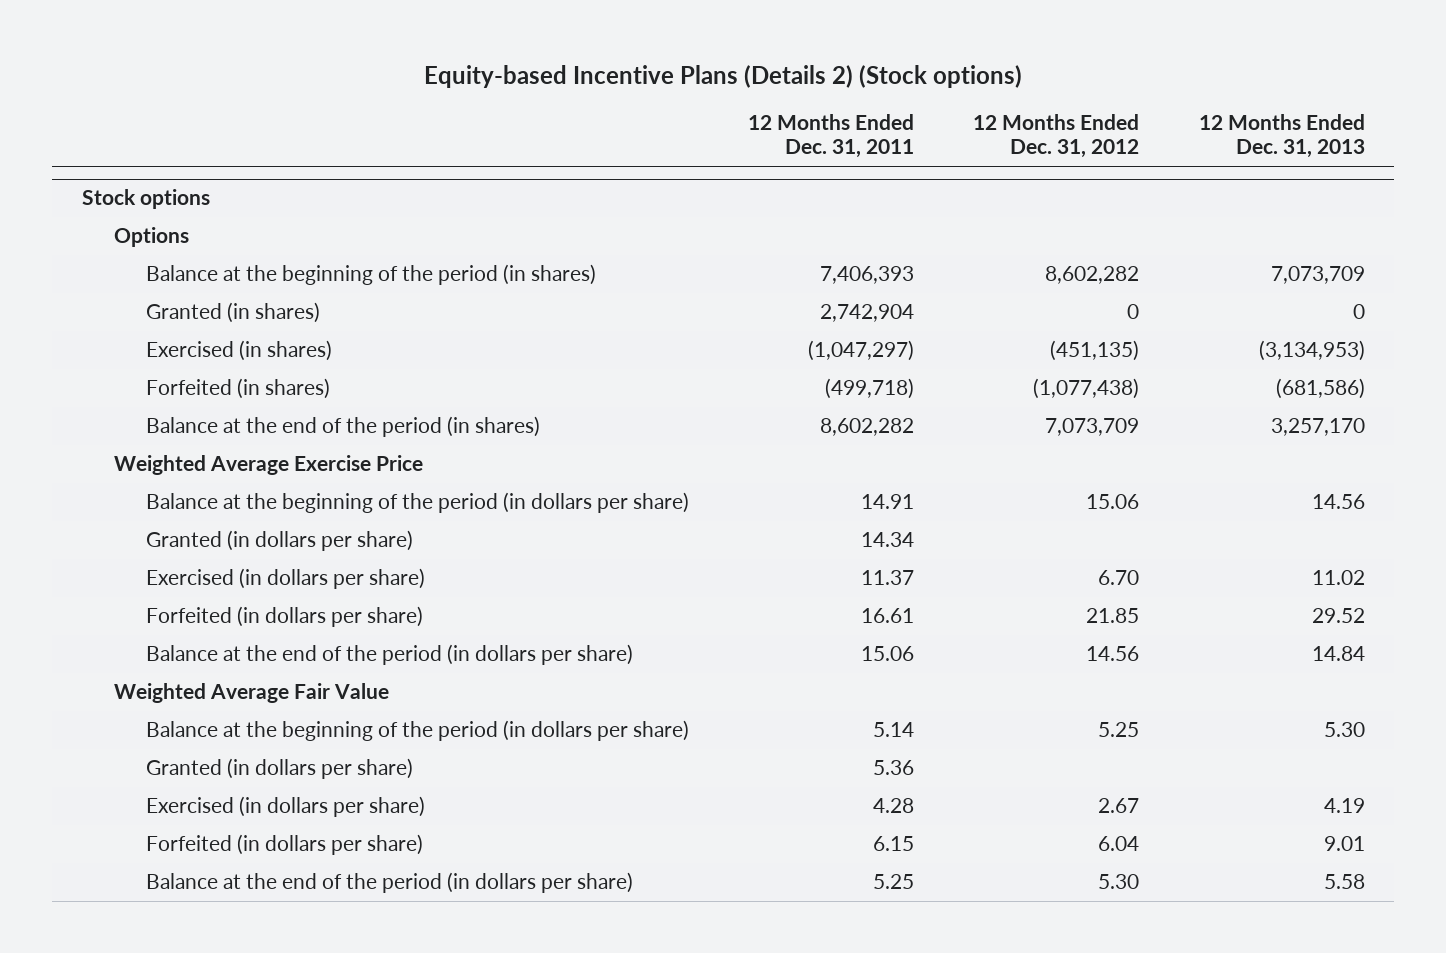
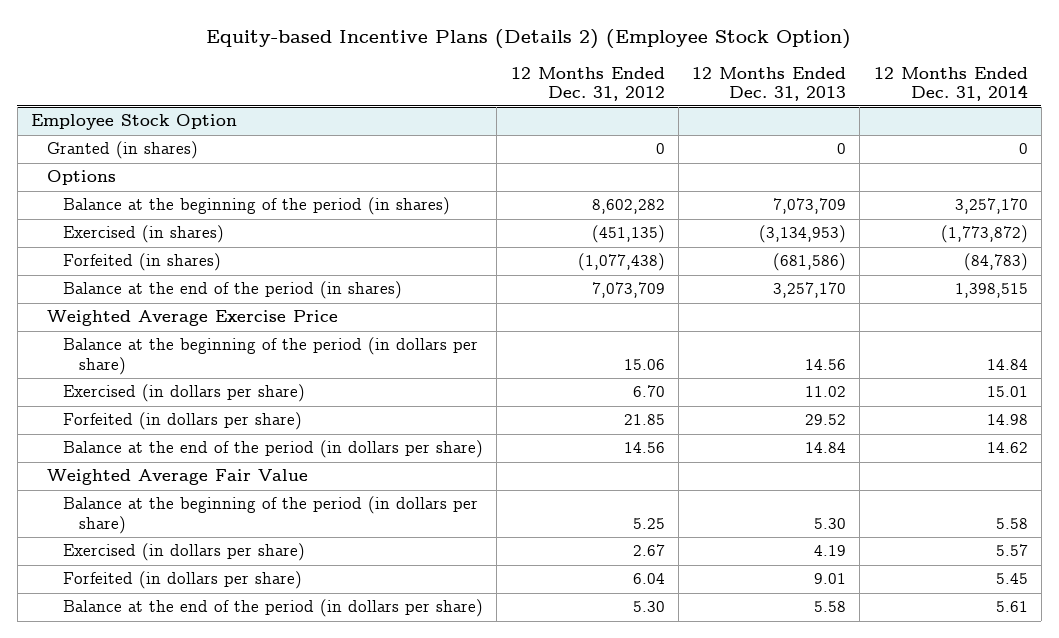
- Equity-based Incentive Plans (Details 2) (Stock options)
+ Equity-based Incentive Plans (Details 2) (Employee Stock Option)
- | 12 Months Ended Dec. 31, 2011 | 12 Months Ended Dec. 31, 2012 | 12 Months Ended Dec. 31, 2013
+ | 12 Months Ended Dec. 31, 2012 | 12 Months Ended Dec. 31, 2013 | 12 Months Ended Dec. 31, 2014
- Stock options
+ Employee Stock Option
+ Granted (in shares) | 0 | 0 | 0
- Granted (in shares) | 2,742,904 | 0 | 0
- Granted (in dollars per share) | 14.34 | |
- Granted (in dollars per share) | 5.36 | |

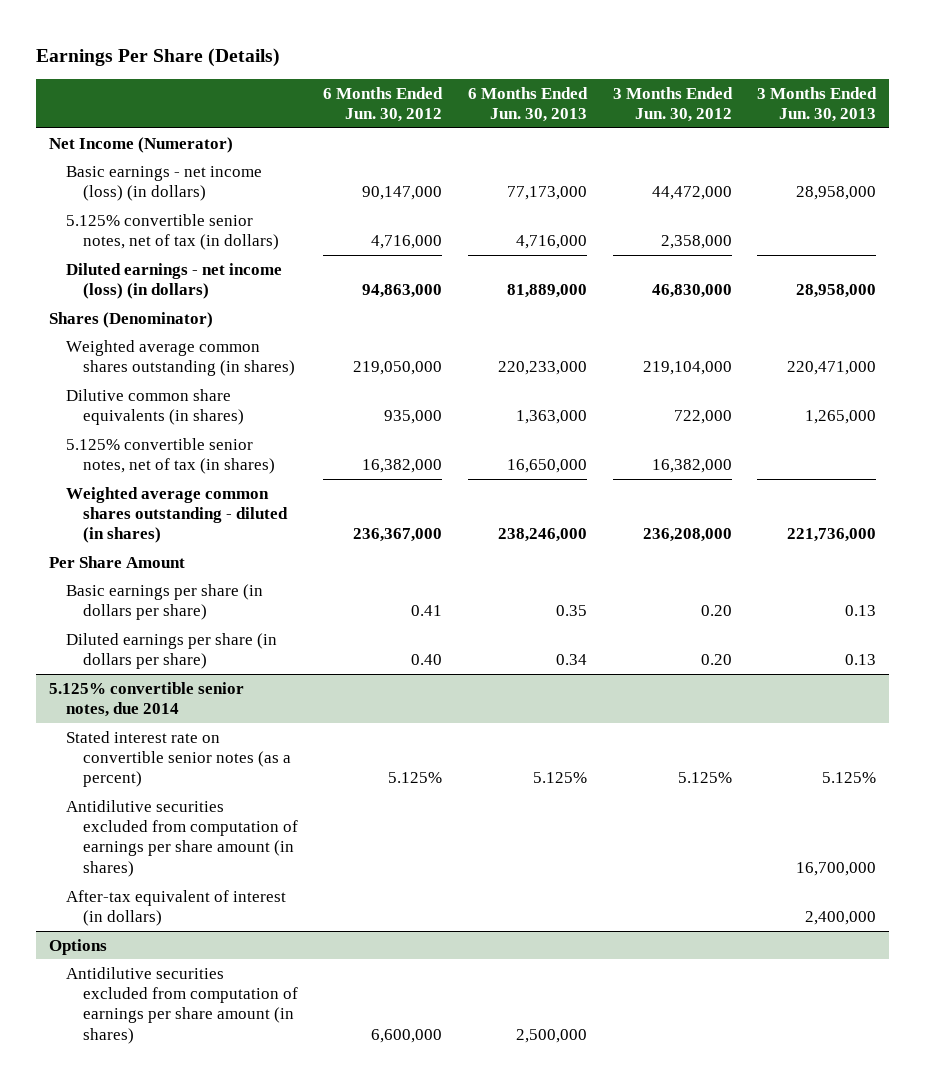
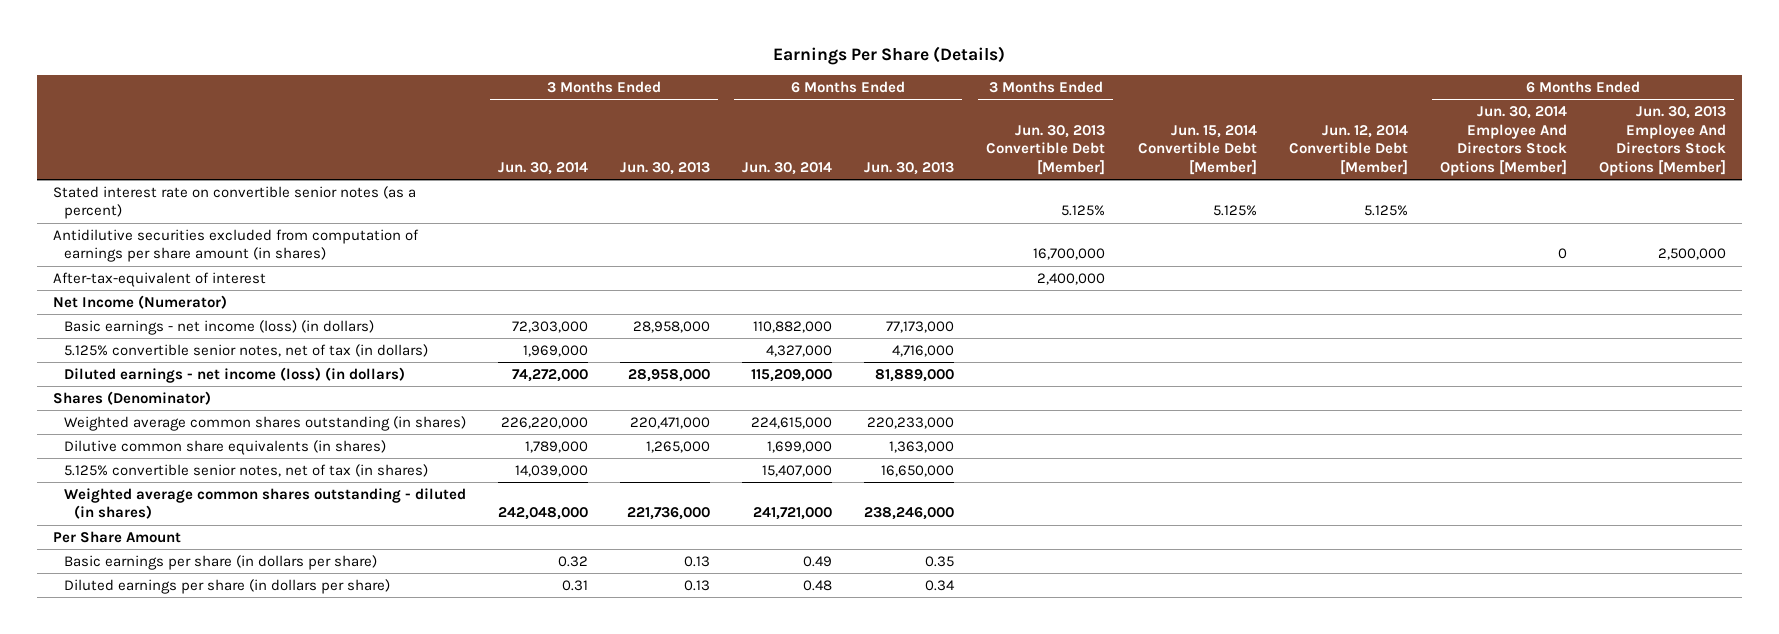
- | 6 Months Ended Jun. 30, 2012 | 6 Months Ended Jun. 30, 2013 | 3 Months Ended Jun. 30, 2012 | 3 Months Ended Jun. 30, 2013
+ | 3 Months Ended Jun. 30, 2014 | 3 Months Ended Jun. 30, 2013 | 6 Months Ended Jun. 30, 2014 | 6 Months Ended Jun. 30, 2013 | 3 Months Ended Jun. 30, 2013 Convertible Debt [Member] | Jun. 15, 2014 Convertible Debt [Member] | Jun. 12, 2014 Convertible Debt [Member] | 6 Months Ended Jun. 30, 2014 Employee And Directors Stock Options [Member] | 6 Months Ended Jun. 30, 2013 Employee And Directors Stock Options [Member]
+ Stated interest rate on convertible senior notes (as a percent) | | | | | 5.125% | 5.125% | 5.125% | |
+ Antidilutive securities excluded from computation of earnings per share amount (in shares) | | | | | 16,700,000 | | | 0 | 2,500,000
+ After-tax-equivalent of interest | | | | | 2,400,000 | | | |
- 5.125% convertible senior notes, due 2014
- Stated interest rate on convertible senior notes (as a percent) | 5.125% | 5.125% | 5.125% | 5.125%
- Antidilutive securities excluded from computation of earnings per share amount (in shares) | | | | 16,700,000
- After-tax equivalent of interest (in dollars) | | | | 2,400,000
- Options
- Antidilutive securities excluded from computation of earnings per share amount (in shares) | 6,600,000 | 2,500,000 | |

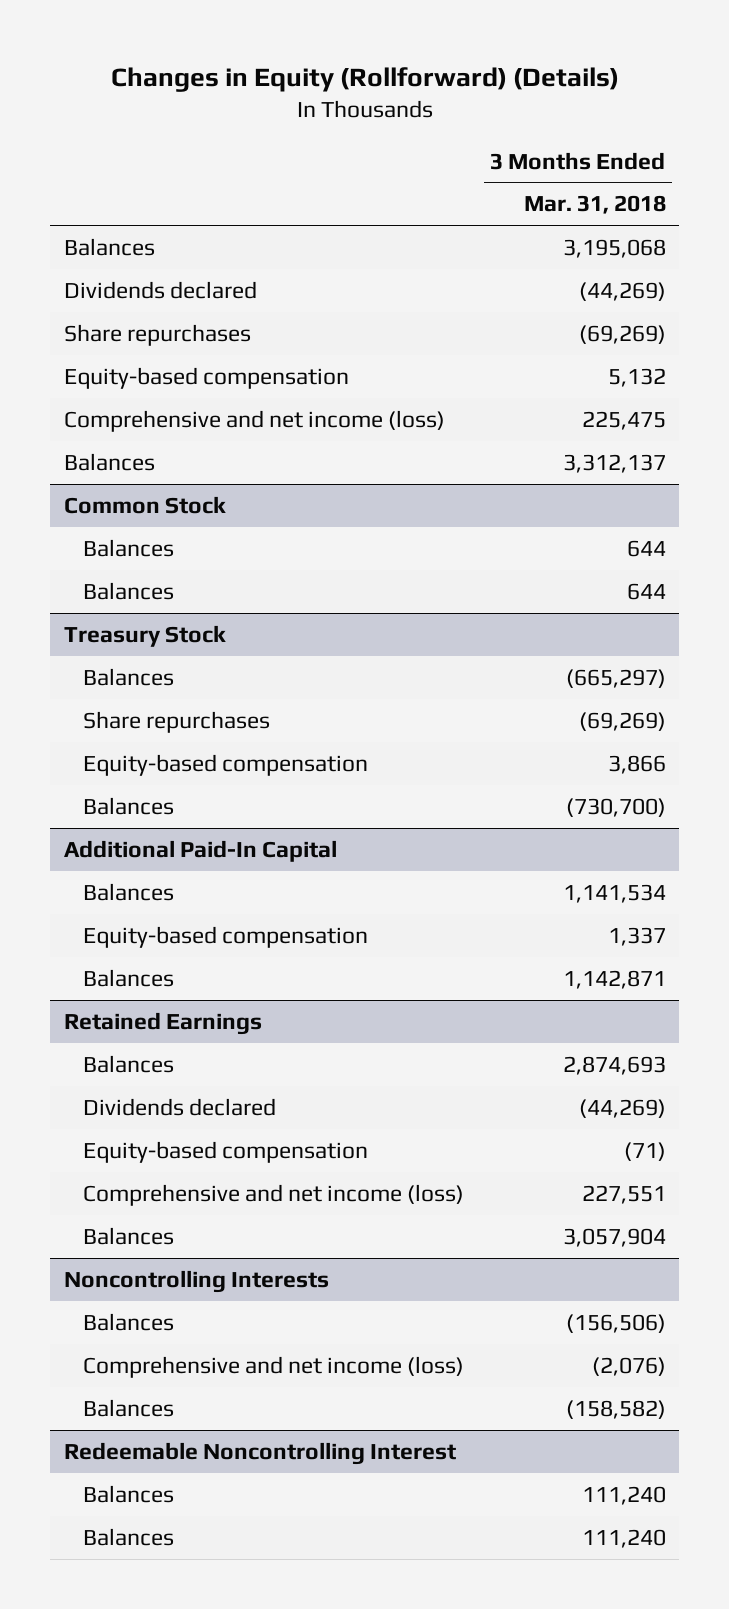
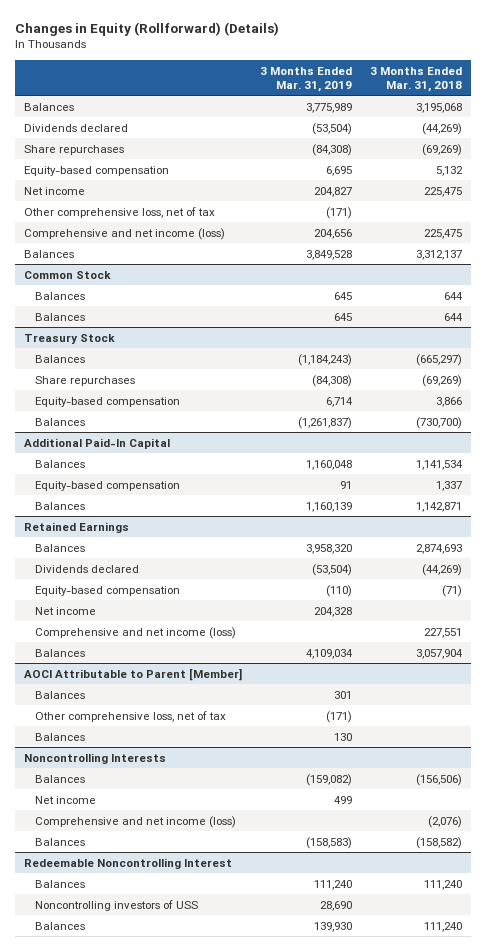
- | 3 Months Ended Mar. 31, 2018
+ | 3 Months Ended Mar. 31, 2019 | 3 Months Ended Mar. 31, 2018
+ Net income | 204,827 | 225,475
+ Other comprehensive loss, net of tax | (171) |
@ Retained Earnings
+ Net income | 204,328 |
+ AOCI Attributable to Parent [Member]
+ Balances | 301 |
+ Other comprehensive loss, net of tax | (171) |
+ Balances | 130 |
@ Noncontrolling Interests
+ Net income | 499 |
@ Redeemable Noncontrolling Interest
+ Noncontrolling investors of USS | 28,690 |

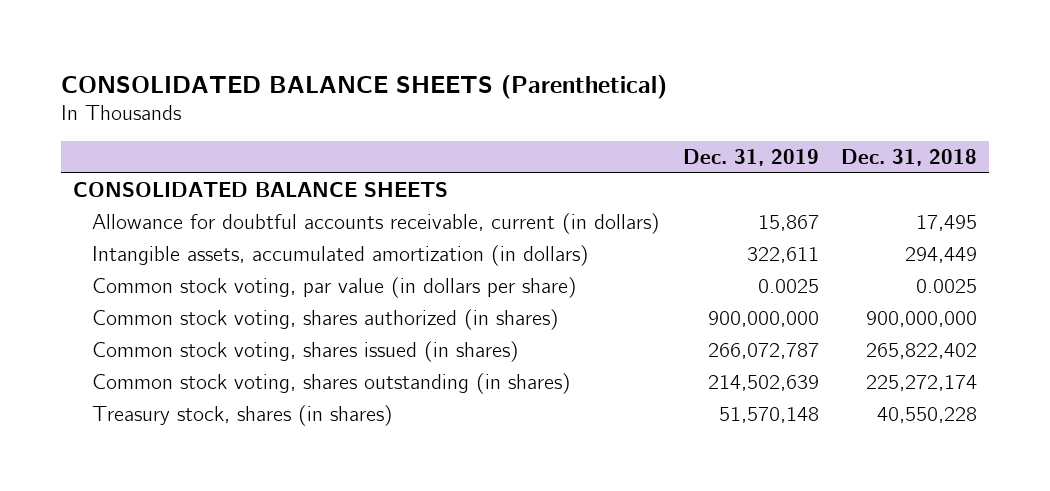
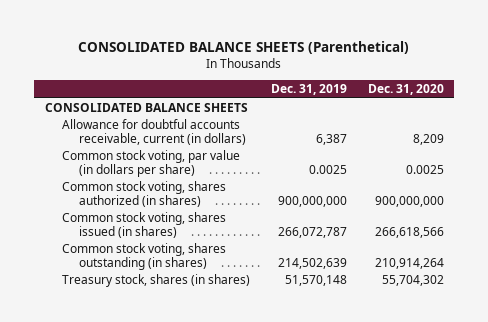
- | Dec. 31, 2019 | Dec. 31, 2018
+ | Dec. 31, 2019 | Dec. 31, 2020
- Allowance for doubtful accounts receivable, current (in dollars) | 15,867 | 17,495
- Intangible assets, accumulated amortization (in dollars) | 322,611 | 294,449
+ Allowance for doubtful accounts receivable, current (in dollars) | 6,387 | 8,209

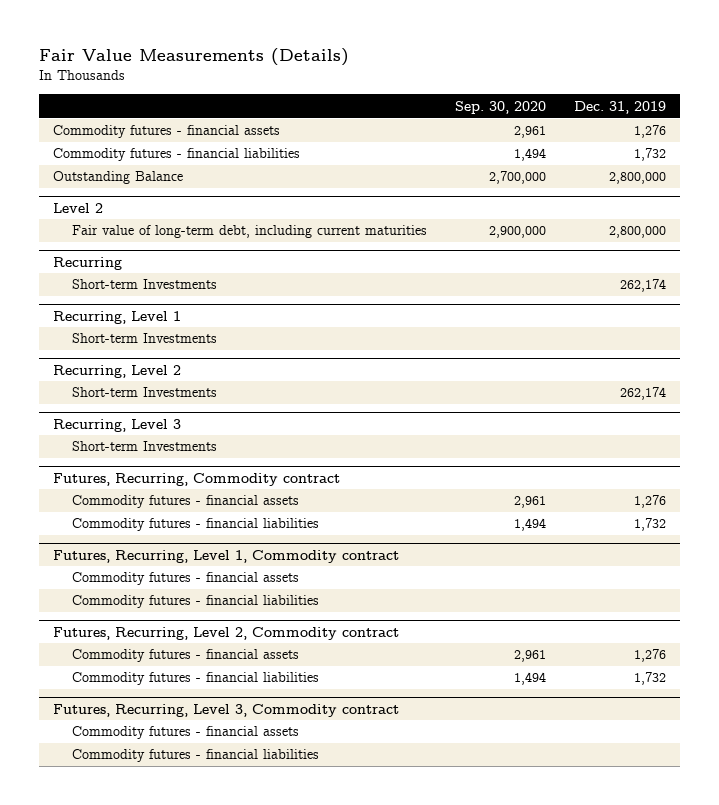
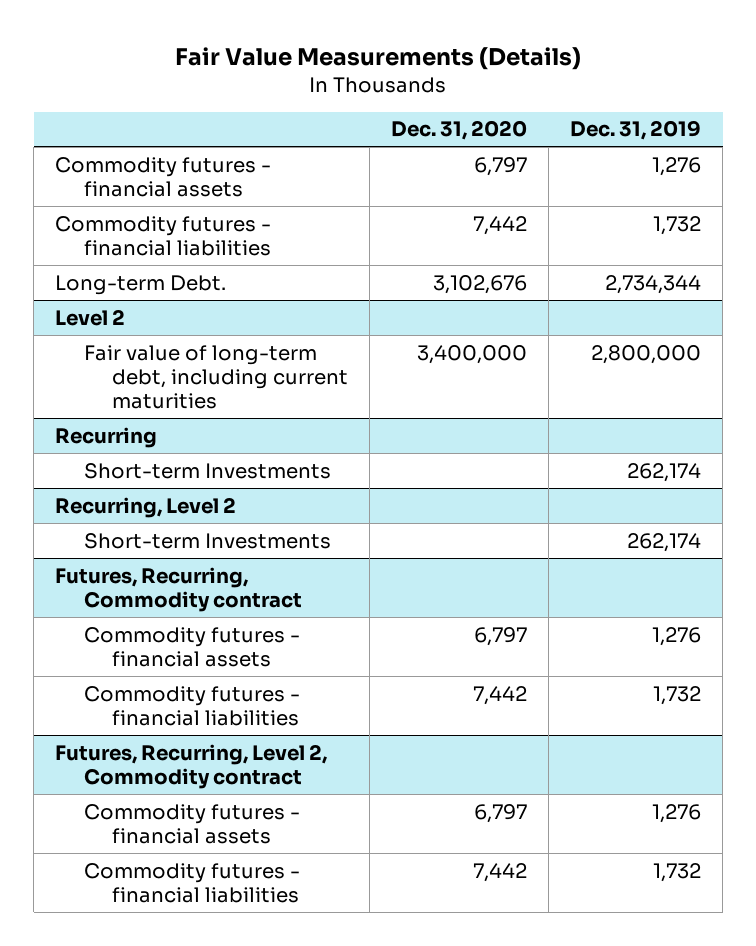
- | Sep. 30, 2020 | Dec. 31, 2019
+ | Dec. 31, 2020 | Dec. 31, 2019
- Outstanding Balance | 2,700,000 | 2,800,000
+ Long-term Debt. | 3,102,676 | 2,734,344
- Recurring, Level 1
- Short-term Investments
- Recurring, Level 3
- Short-term Investments
- Futures, Recurring, Level 1, Commodity contract
- Commodity futures - financial assets
- Commodity futures - financial liabilities
- Futures, Recurring, Level 3, Commodity contract
- Commodity futures - financial assets
- Commodity futures - financial liabilities

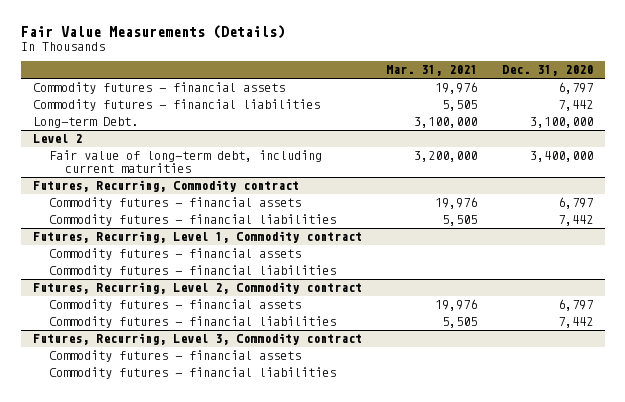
- | Dec. 31, 2020 | Dec. 31, 2019
+ | Mar. 31, 2021 | Dec. 31, 2020
- Long-term Debt. | 3,102,676 | 2,734,344
+ Long-term Debt. | 3,100,000 | 3,100,000
- Recurring
- Short-term Investments | | 262,174
- Recurring, Level 2
- Short-term Investments | | 262,174
+ Futures, Recurring, Level 1, Commodity contract
+ Commodity futures - financial assets
+ Commodity futures - financial liabilities
+ Futures, Recurring, Level 3, Commodity contract
+ Commodity futures - financial assets
+ Commodity futures - financial liabilities

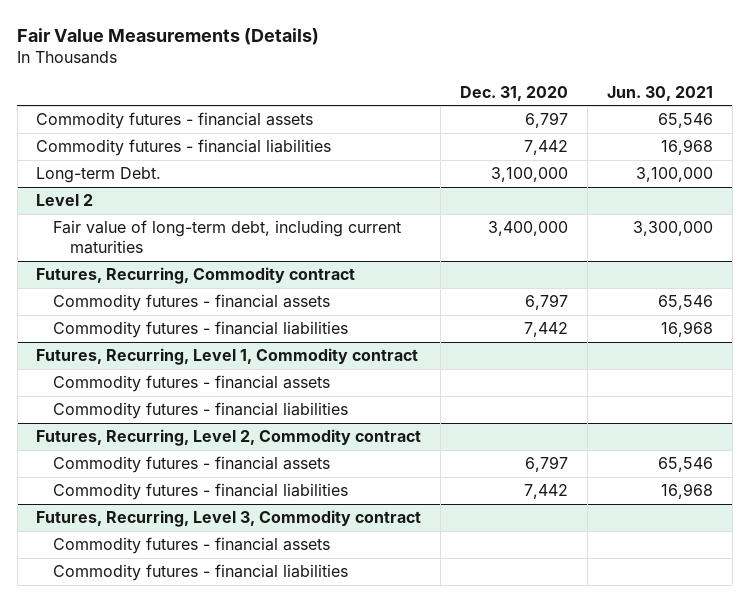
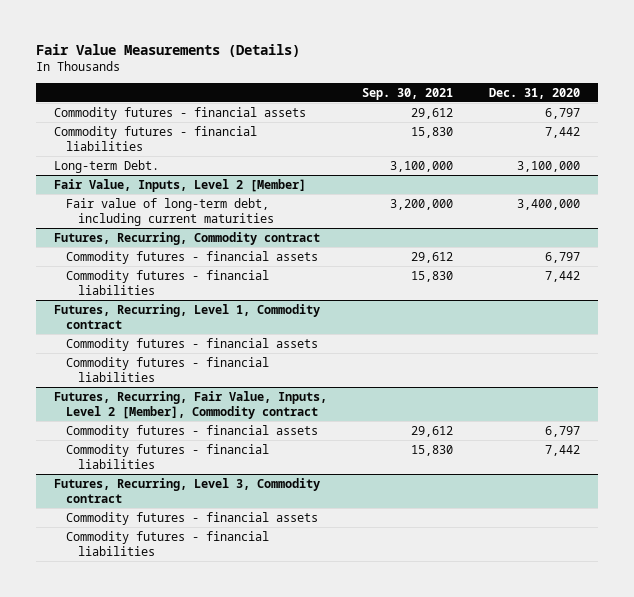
- | Dec. 31, 2020 | Jun. 30, 2021
+ | Sep. 30, 2021 | Dec. 31, 2020
- Level 2
+ Fair Value, Inputs, Level 2 [Member]
- Futures, Recurring, Level 2, Commodity contract
+ Futures, Recurring, Fair Value, Inputs, Level 2 [Member], Commodity contract

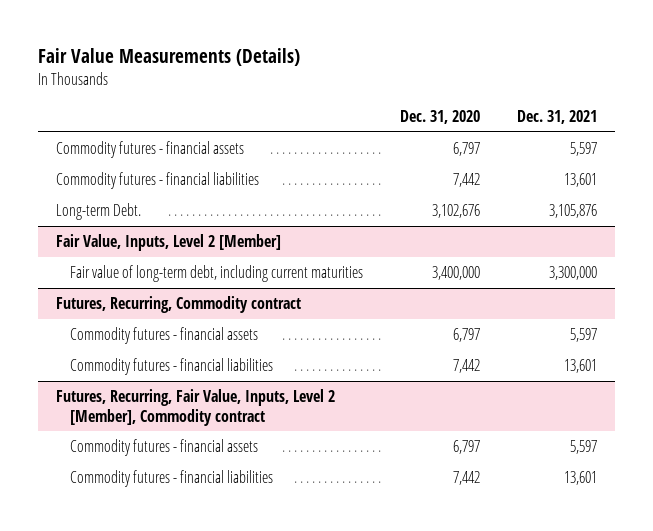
- | Sep. 30, 2021 | Dec. 31, 2020
+ | Dec. 31, 2020 | Dec. 31, 2021
- Long-term Debt. | 3,100,000 | 3,100,000
+ Long-term Debt. | 3,102,676 | 3,105,876
- Futures, Recurring, Level 1, Commodity contract
- Commodity futures - financial assets
- Commodity futures - financial liabilities
- Futures, Recurring, Level 3, Commodity contract
- Commodity futures - financial assets
- Commodity futures - financial liabilities

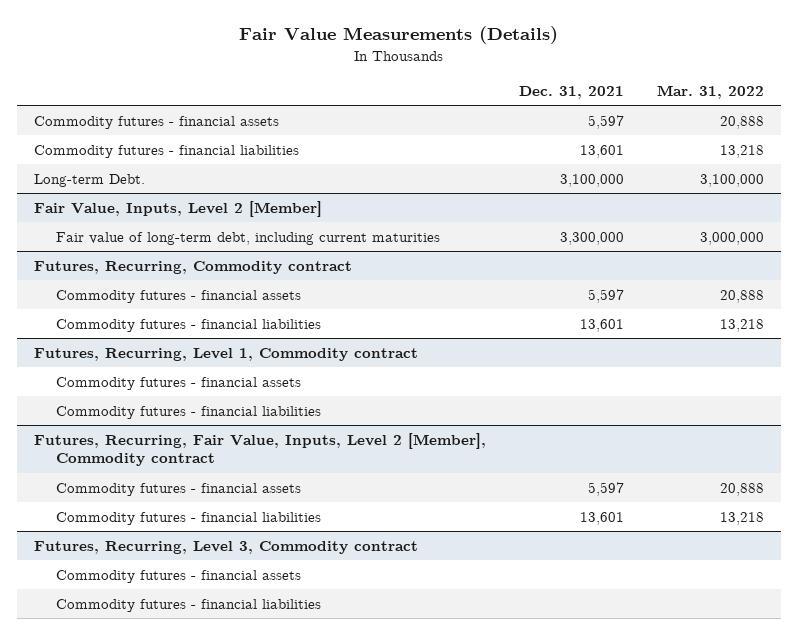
- | Dec. 31, 2020 | Dec. 31, 2021
+ | Dec. 31, 2021 | Mar. 31, 2022
- Long-term Debt. | 3,102,676 | 3,105,876
+ Long-term Debt. | 3,100,000 | 3,100,000
+ Futures, Recurring, Level 1, Commodity contract
+ Commodity futures - financial assets
+ Commodity futures - financial liabilities
+ Futures, Recurring, Level 3, Commodity contract
+ Commodity futures - financial assets
+ Commodity futures - financial liabilities

